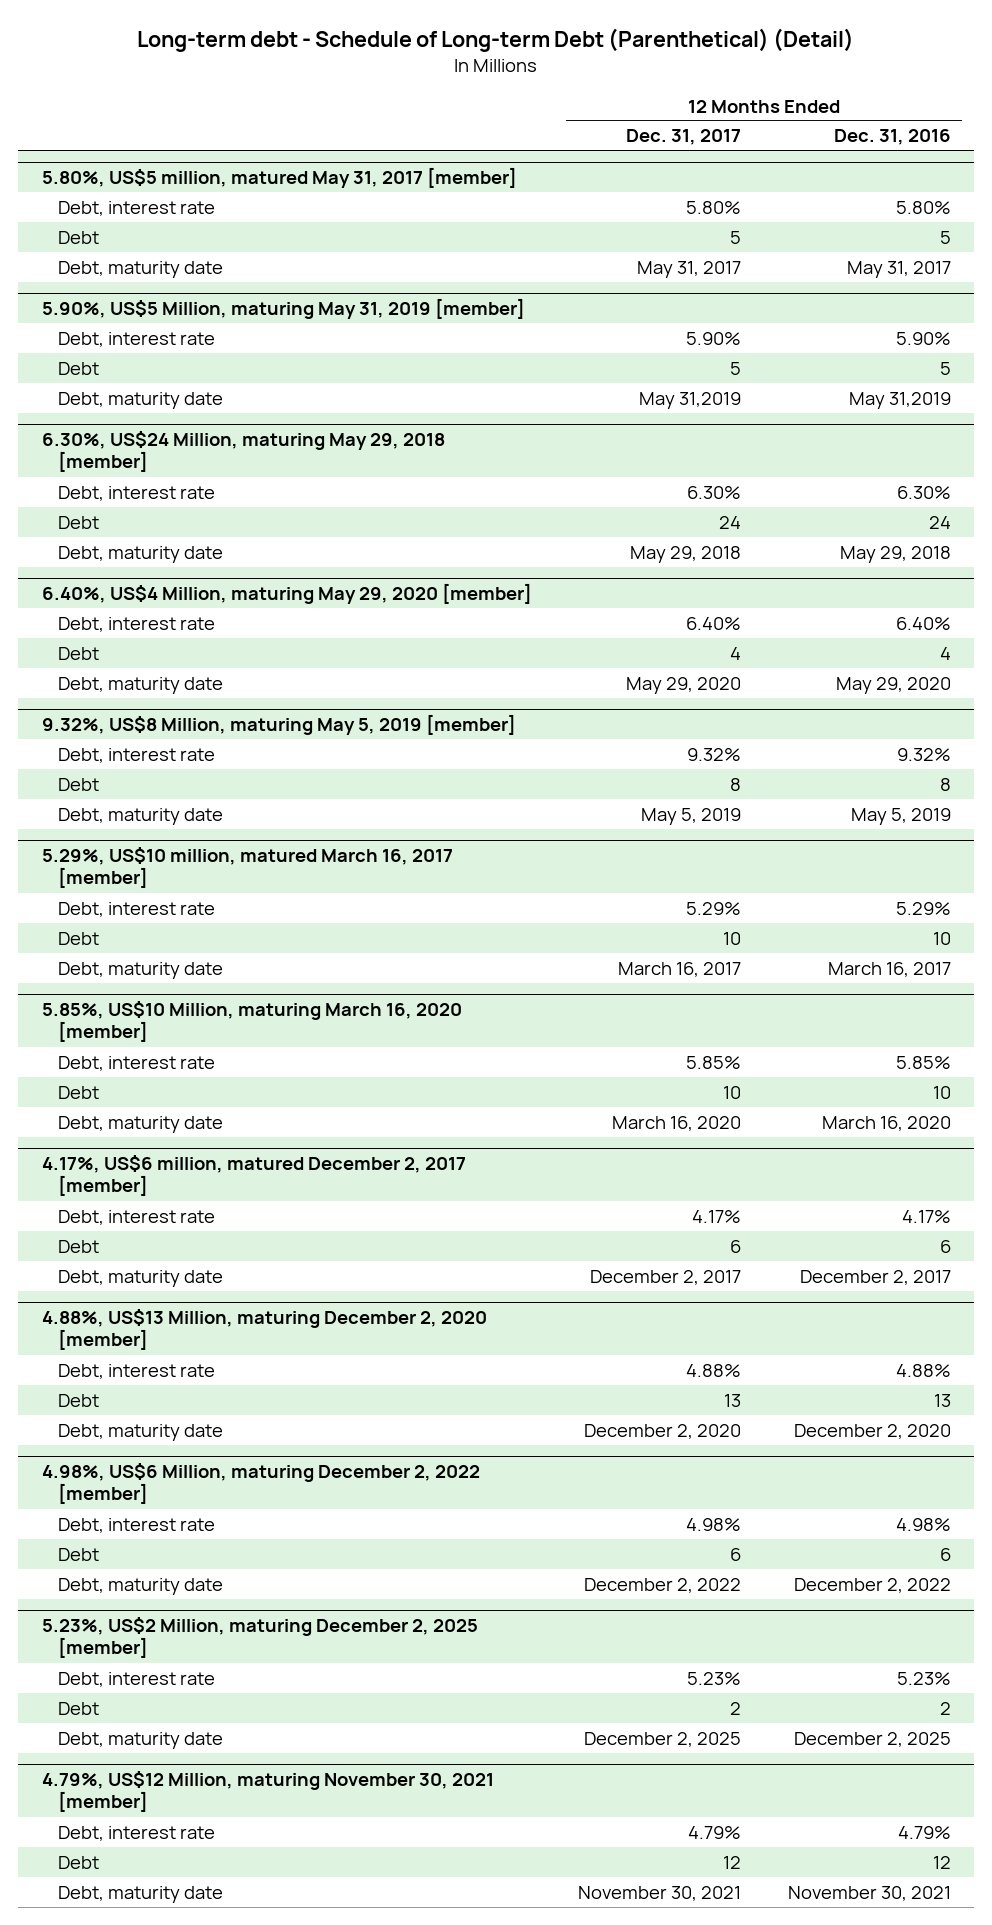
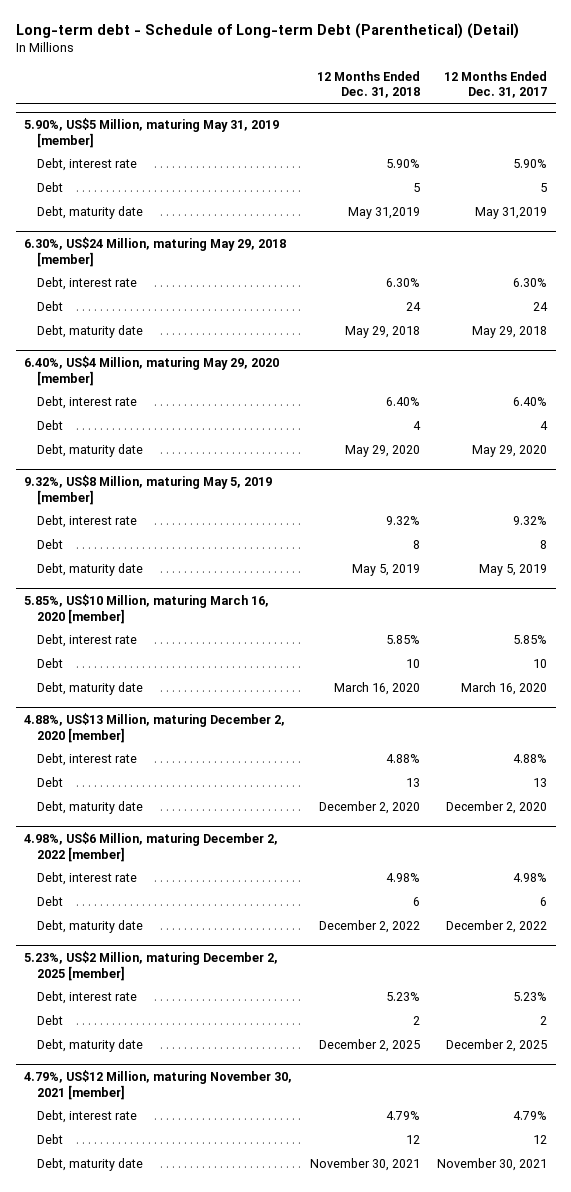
- | 12 Months Ended Dec. 31, 2017 | 12 Months Ended Dec. 31, 2016
+ | 12 Months Ended Dec. 31, 2018 | 12 Months Ended Dec. 31, 2017
- 5.80%, US$5 million, matured May 31, 2017 [member]
- Debt, interest rate | 5.80% | 5.80%
- Debt | 5 | 5
- Debt, maturity date | May 31, 2017 | May 31, 2017
- 5.29%, US$10 million, matured March 16, 2017 [member]
- Debt, interest rate | 5.29% | 5.29%
- Debt | 10 | 10
- Debt, maturity date | March 16, 2017 | March 16, 2017
- 4.17%, US$6 million, matured December 2, 2017 [member]
- Debt, interest rate | 4.17% | 4.17%
- Debt | 6 | 6
- Debt, maturity date | December 2, 2017 | December 2, 2017

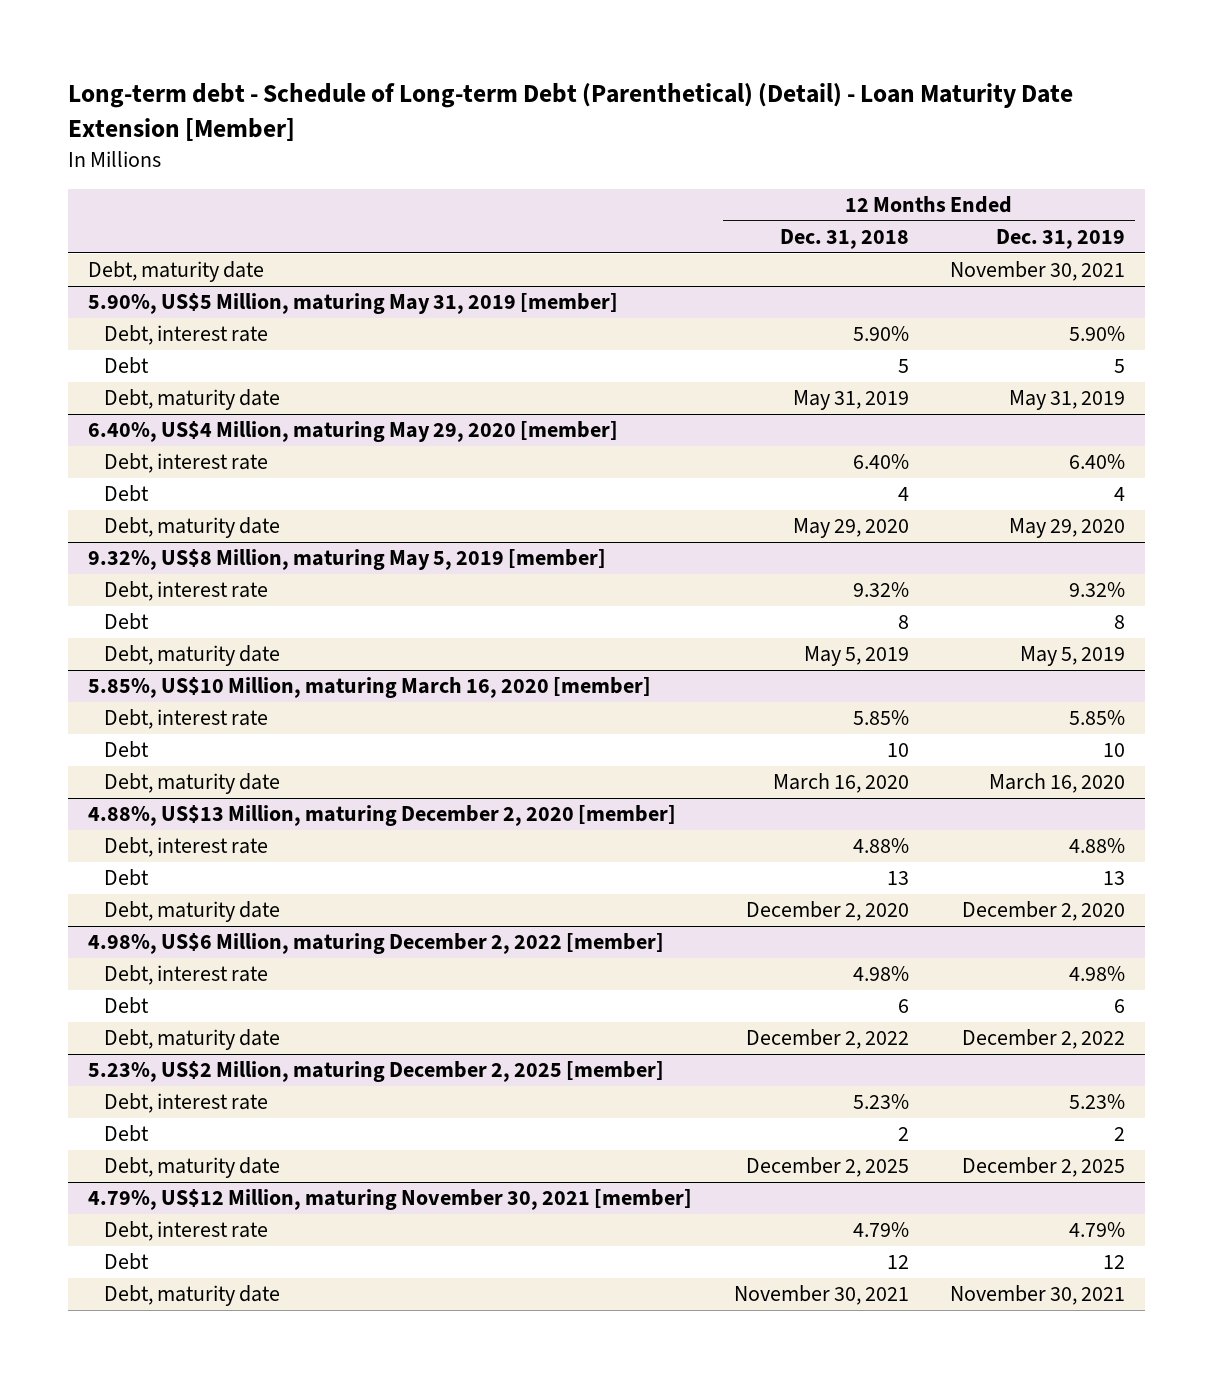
- Long-term debt - Schedule of Long-term Debt (Parenthetical) (Detail)
+ Long-term debt - Schedule of Long-term Debt (Parenthetical) (Detail) - Loan Maturity Date Extension [Member]
- | 12 Months Ended Dec. 31, 2018 | 12 Months Ended Dec. 31, 2017
+ | 12 Months Ended Dec. 31, 2018 | 12 Months Ended Dec. 31, 2019
+ Debt, maturity date | | November 30, 2021
@ 5.90%, US$5 Million, maturing May 31, 2019 [member]
- Debt, maturity date | May 31,2019 | May 31,2019
- 6.30%, US$24 Million, maturing May 29, 2018 [member]
- Debt, interest rate | 6.30% | 6.30%
- Debt | 24 | 24
- Debt, maturity date | May 29, 2018 | May 29, 2018
@ 5.90%, US$5 Million, maturing May 31, 2019 [member]
+ Debt, maturity date | May 31, 2019 | May 31, 2019

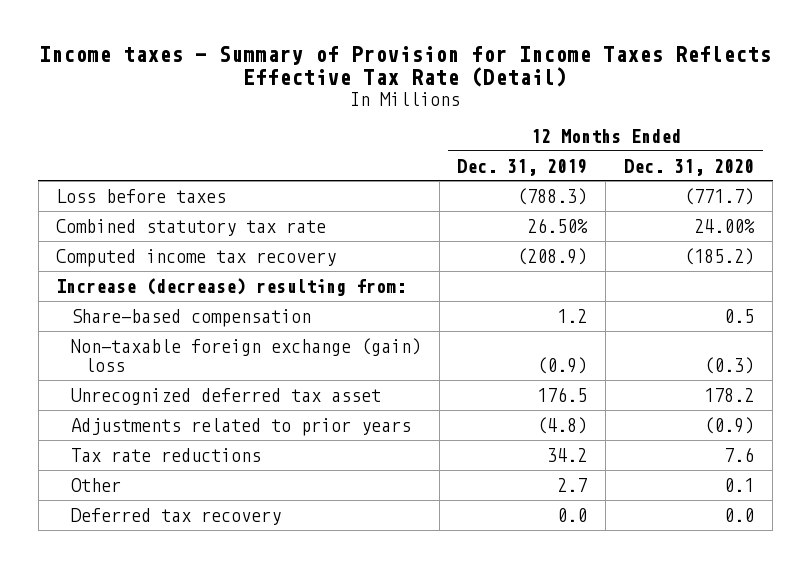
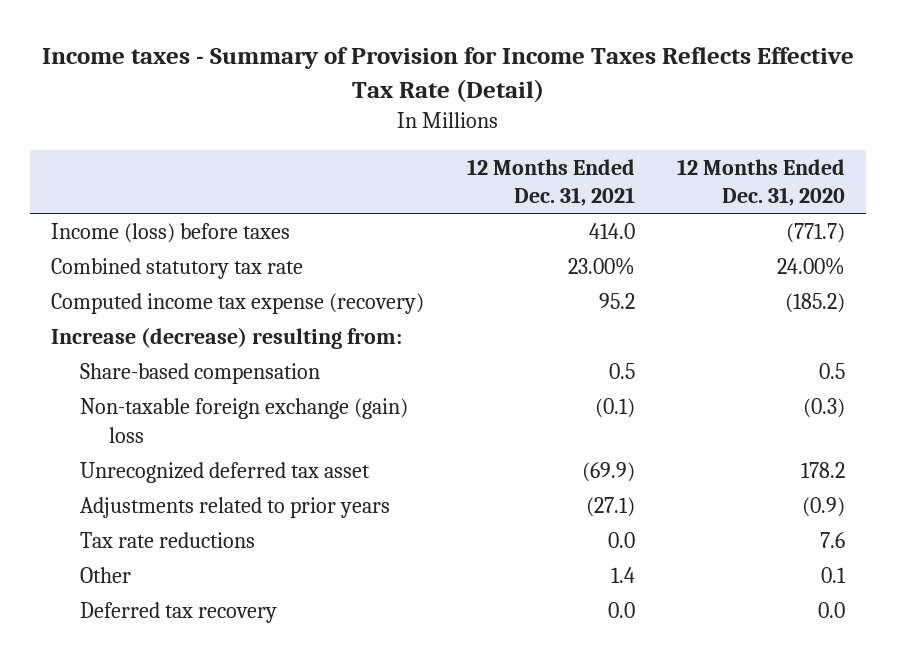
- | 12 Months Ended Dec. 31, 2019 | 12 Months Ended Dec. 31, 2020
+ | 12 Months Ended Dec. 31, 2021 | 12 Months Ended Dec. 31, 2020
- Loss before taxes | (788.3) | (771.7)
+ Income (loss) before taxes | 414.0 | (771.7)
- Computed income tax recovery | (208.9) | (185.2)
+ Computed income tax expense (recovery) | 95.2 | (185.2)

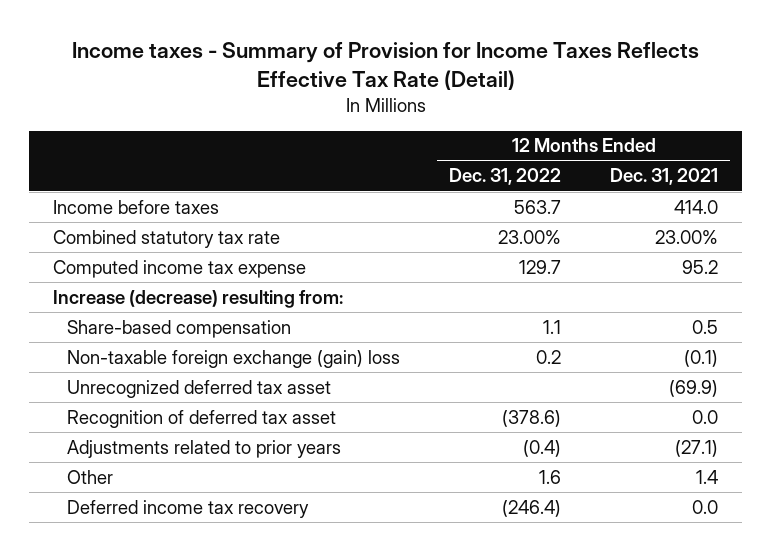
- | 12 Months Ended Dec. 31, 2021 | 12 Months Ended Dec. 31, 2020
+ | 12 Months Ended Dec. 31, 2022 | 12 Months Ended Dec. 31, 2021
- Income (loss) before taxes | 414.0 | (771.7)
+ Income before taxes | 563.7 | 414.0
- Computed income tax expense (recovery) | 95.2 | (185.2)
+ Computed income tax expense | 129.7 | 95.2
+ Recognition of deferred tax asset | (378.6) | 0.0
- Tax rate reductions | 0.0 | 7.6
- Deferred tax recovery | 0.0 | 0.0
+ Deferred income tax recovery | (246.4) | 0.0

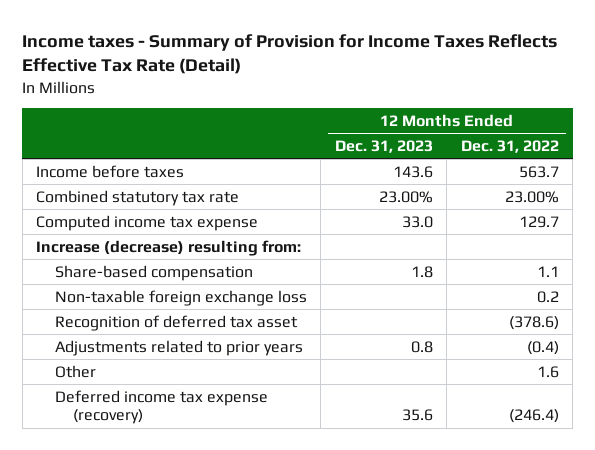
- | 12 Months Ended Dec. 31, 2022 | 12 Months Ended Dec. 31, 2021
+ | 12 Months Ended Dec. 31, 2023 | 12 Months Ended Dec. 31, 2022
- Non-taxable foreign exchange (gain) loss | 0.2 | (0.1)
- Unrecognized deferred tax asset | | (69.9)
+ Non-taxable foreign exchange loss | | 0.2
- Deferred income tax recovery | (246.4) | 0.0
+ Deferred income tax expense (recovery) | 35.6 | (246.4)

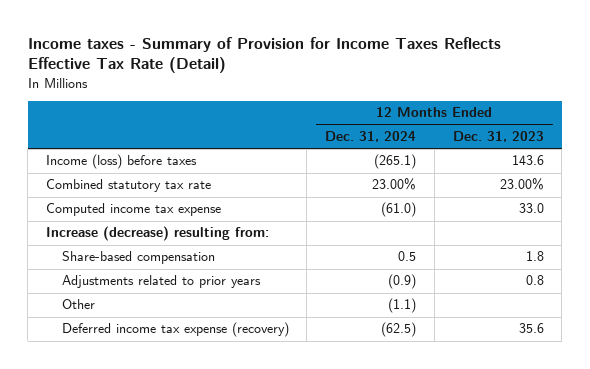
- | 12 Months Ended Dec. 31, 2023 | 12 Months Ended Dec. 31, 2022
+ | 12 Months Ended Dec. 31, 2024 | 12 Months Ended Dec. 31, 2023
- Income before taxes | 143.6 | 563.7
+ Income (loss) before taxes | (265.1) | 143.6
- Non-taxable foreign exchange loss | | 0.2
- Recognition of deferred tax asset | | (378.6)

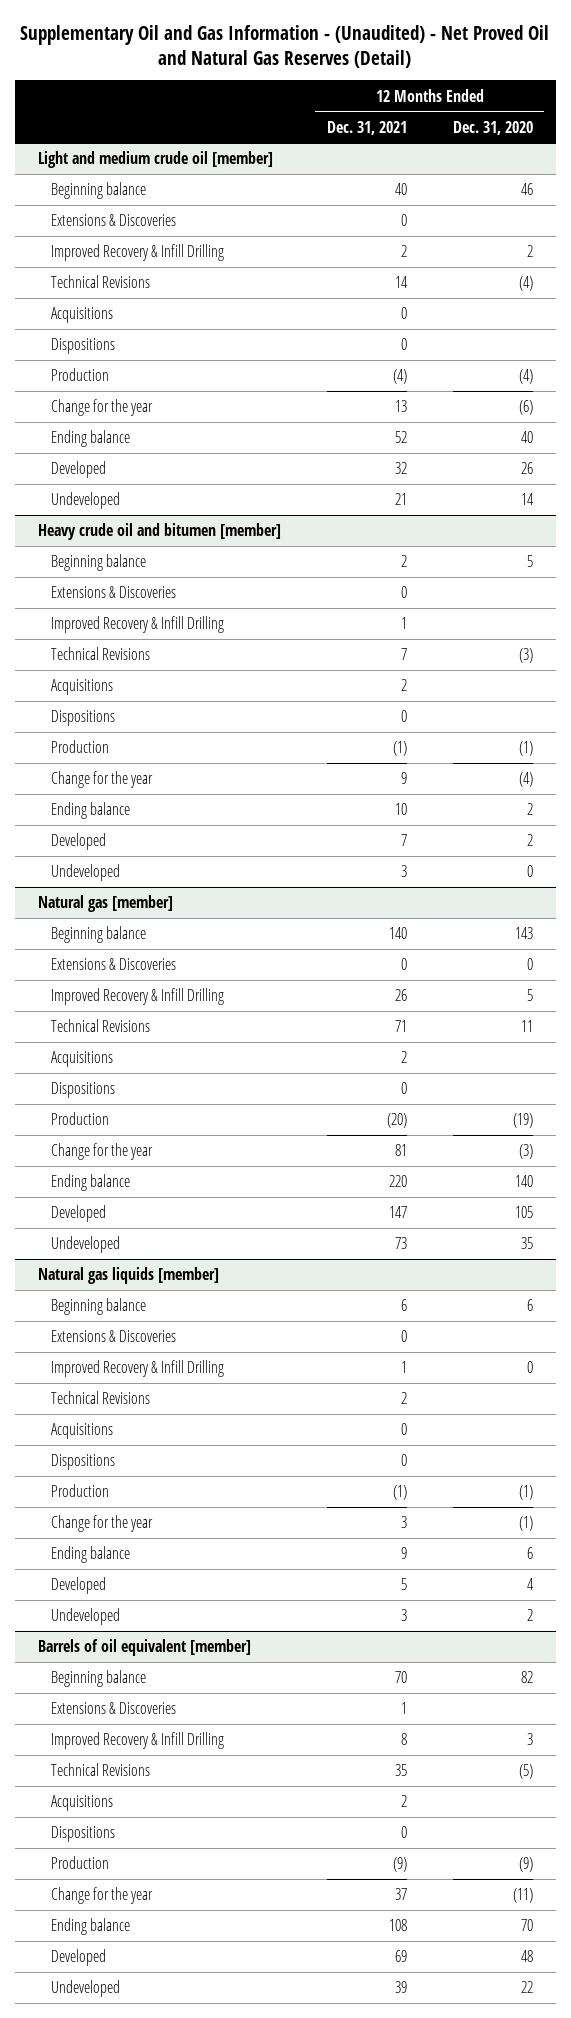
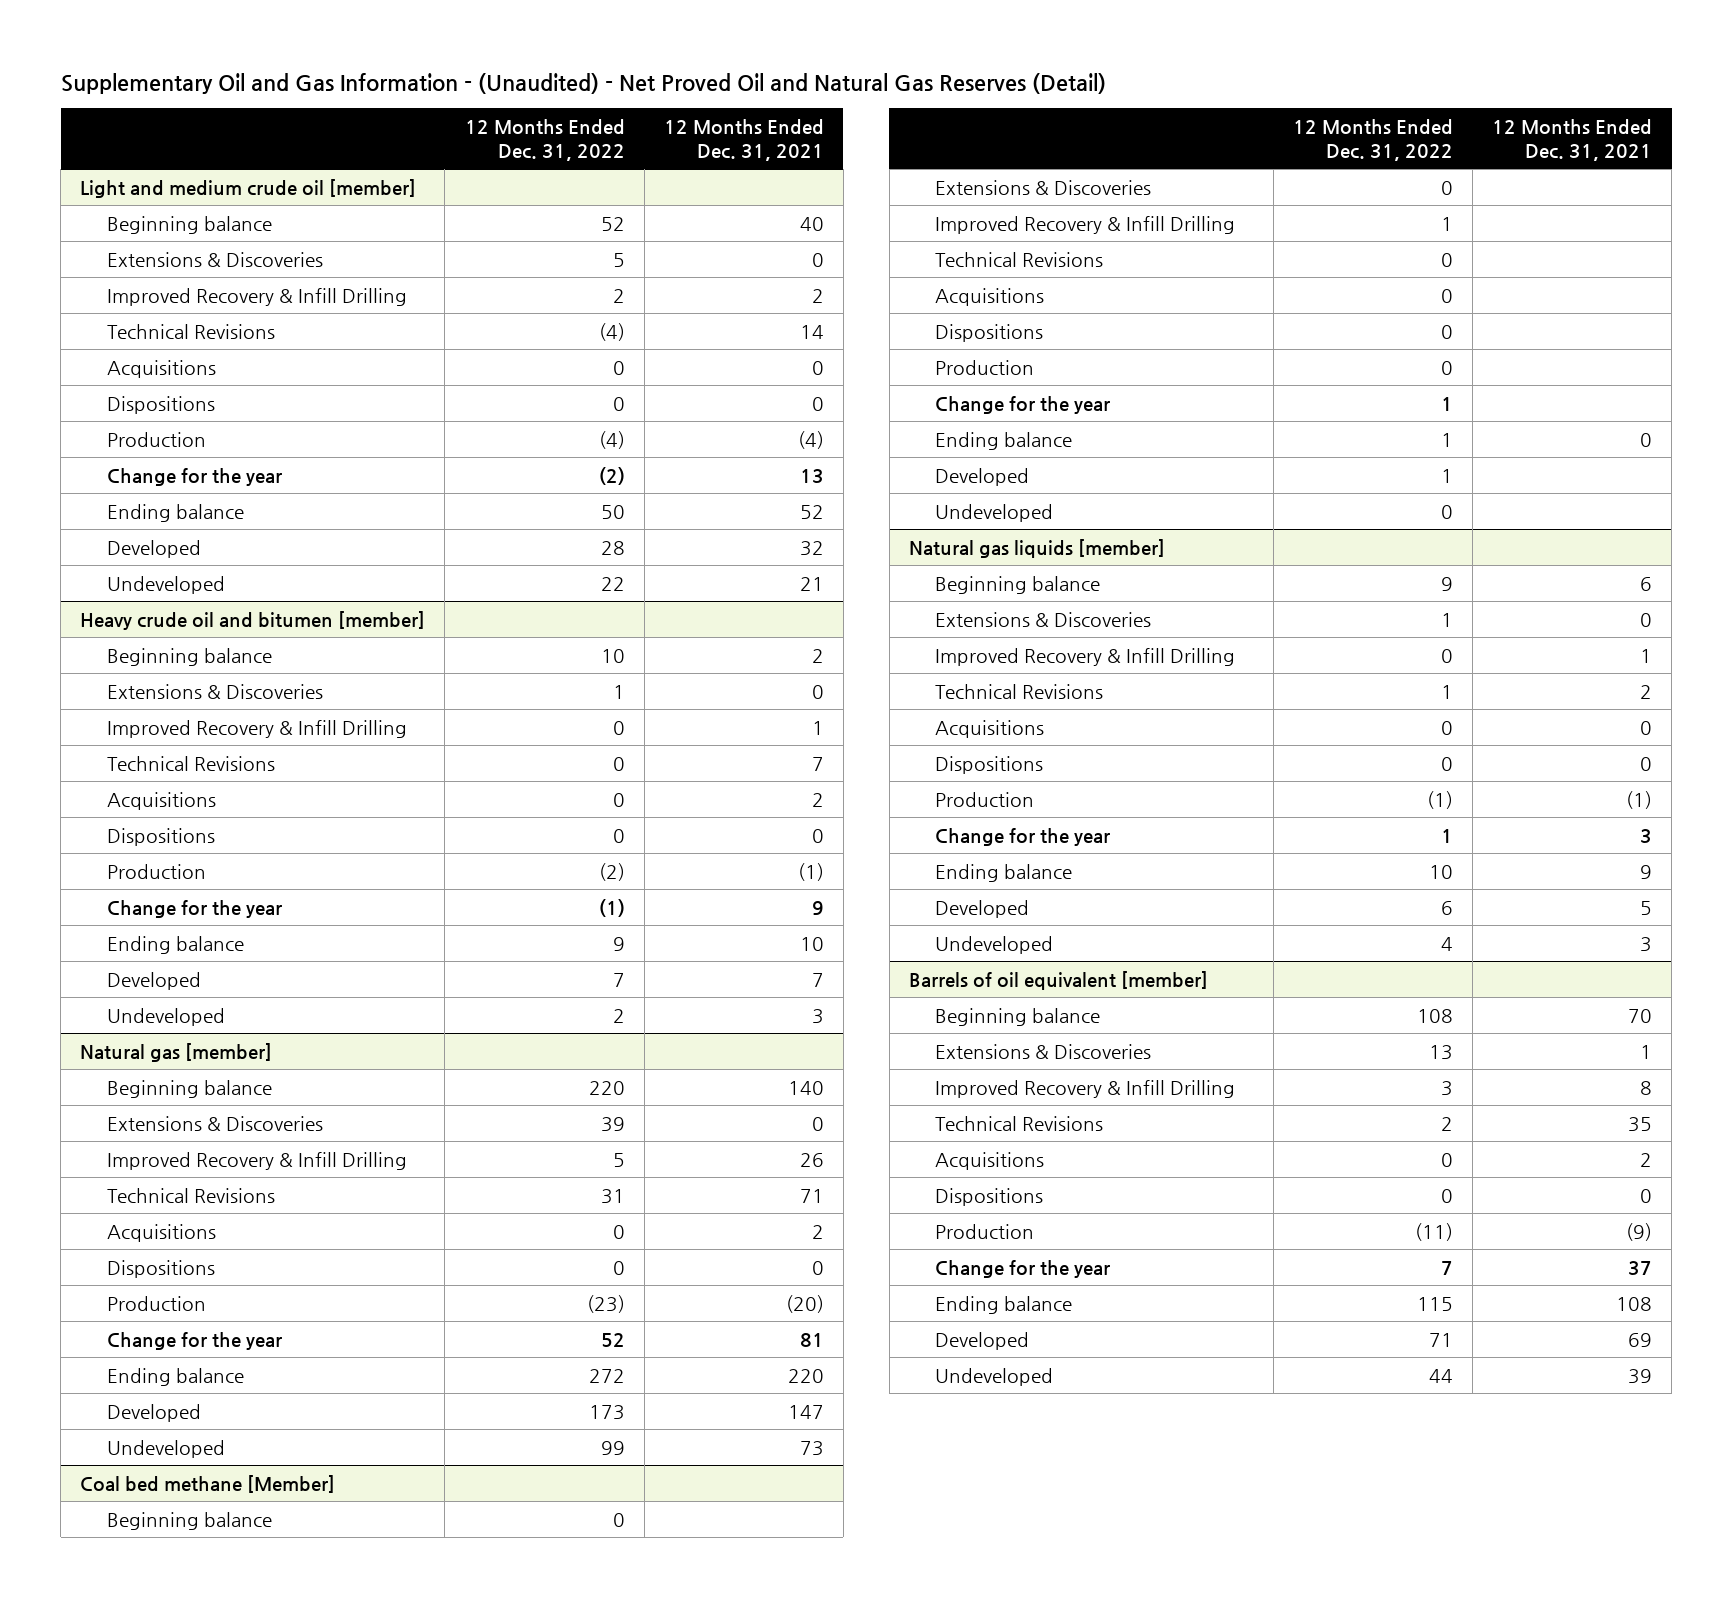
- | 12 Months Ended Dec. 31, 2021 | 12 Months Ended Dec. 31, 2020
+ | 12 Months Ended Dec. 31, 2022 | 12 Months Ended Dec. 31, 2021
+ Coal bed methane [Member]
+ Beginning balance | 0 |
+ Extensions & Discoveries | 0 |
+ Improved Recovery & Infill Drilling | 1 |
+ Technical Revisions | 0 |
+ Acquisitions | 0 |
+ Dispositions | 0 |
+ Production | 0 |
+ Change for the year | 1 |
+ Ending balance | 1 | 0
+ Developed | 1 |
+ Undeveloped | 0 |

